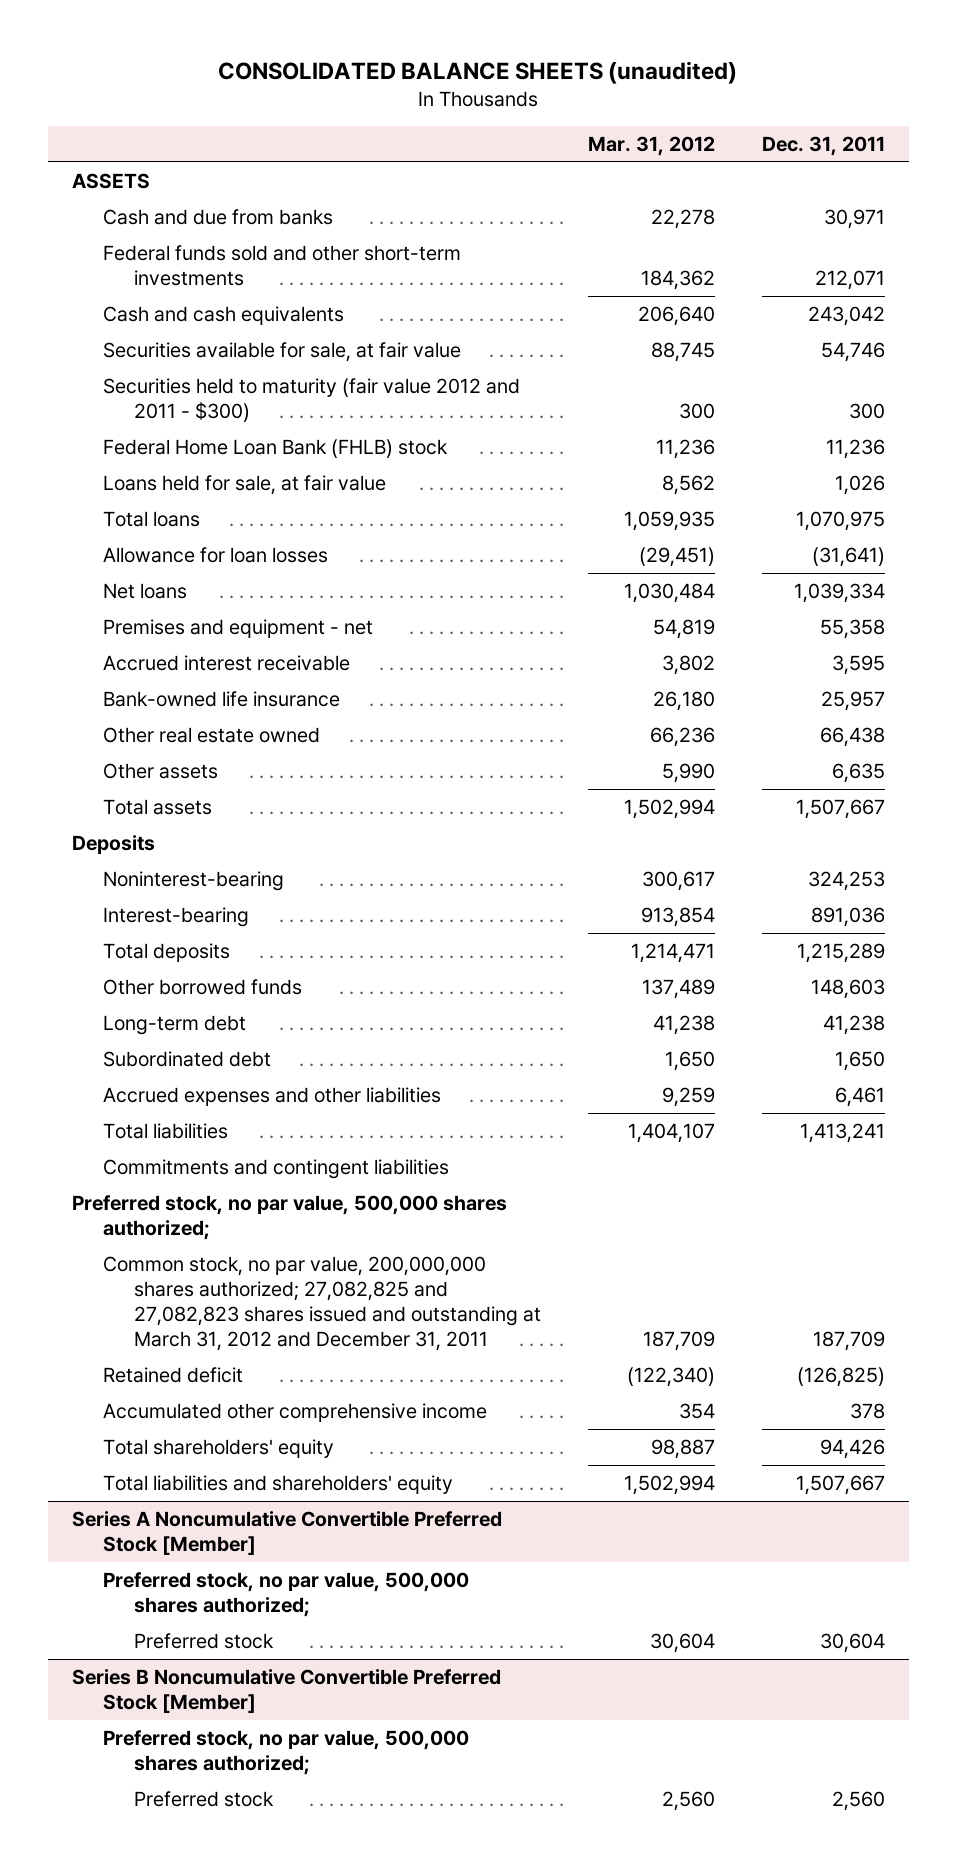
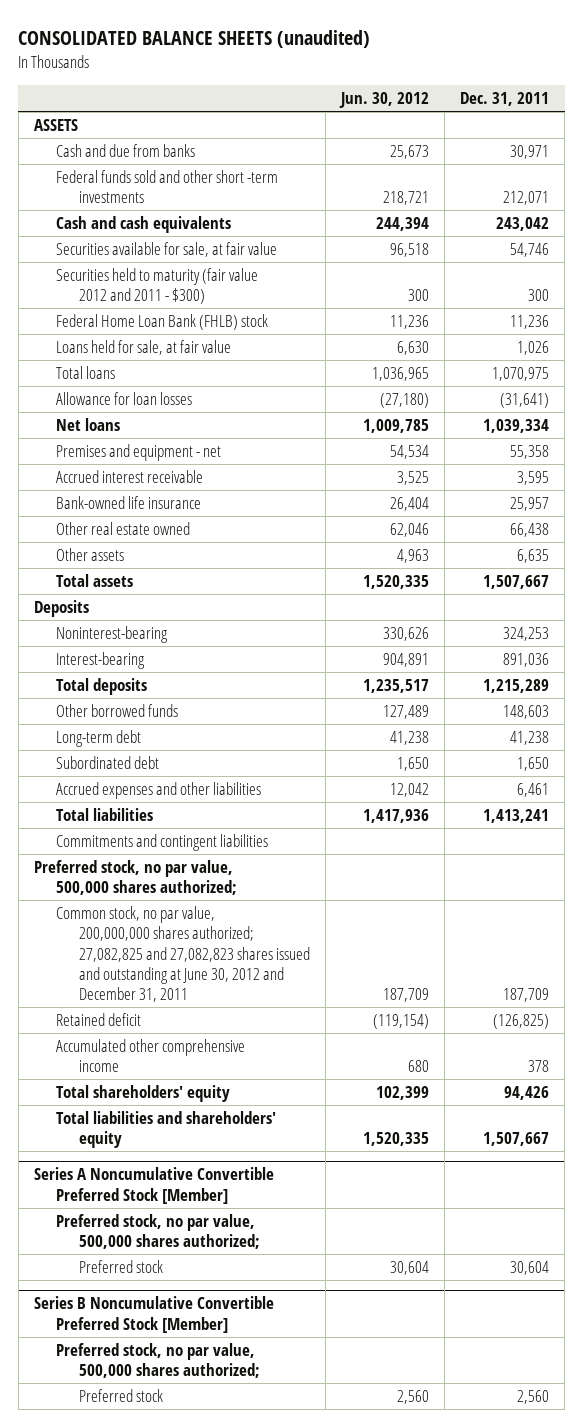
- | Mar. 31, 2012 | Dec. 31, 2011
+ | Jun. 30, 2012 | Dec. 31, 2011
- Federal funds sold and other short-term investments | 184,362 | 212,071
+ Federal funds sold and other short -term investments | 218,721 | 212,071
- Common stock, no par value, 200,000,000 shares authorized; 27,082,825 and 27,082,823 shares issued and outstanding at March 31, 2012 and December 31, 2011 | 187,709 | 187,709
+ Common stock, no par value, 200,000,000 shares authorized; 27,082,825 and 27,082,823 shares issued and outstanding at June 30, 2012 and December 31, 2011 | 187,709 | 187,709

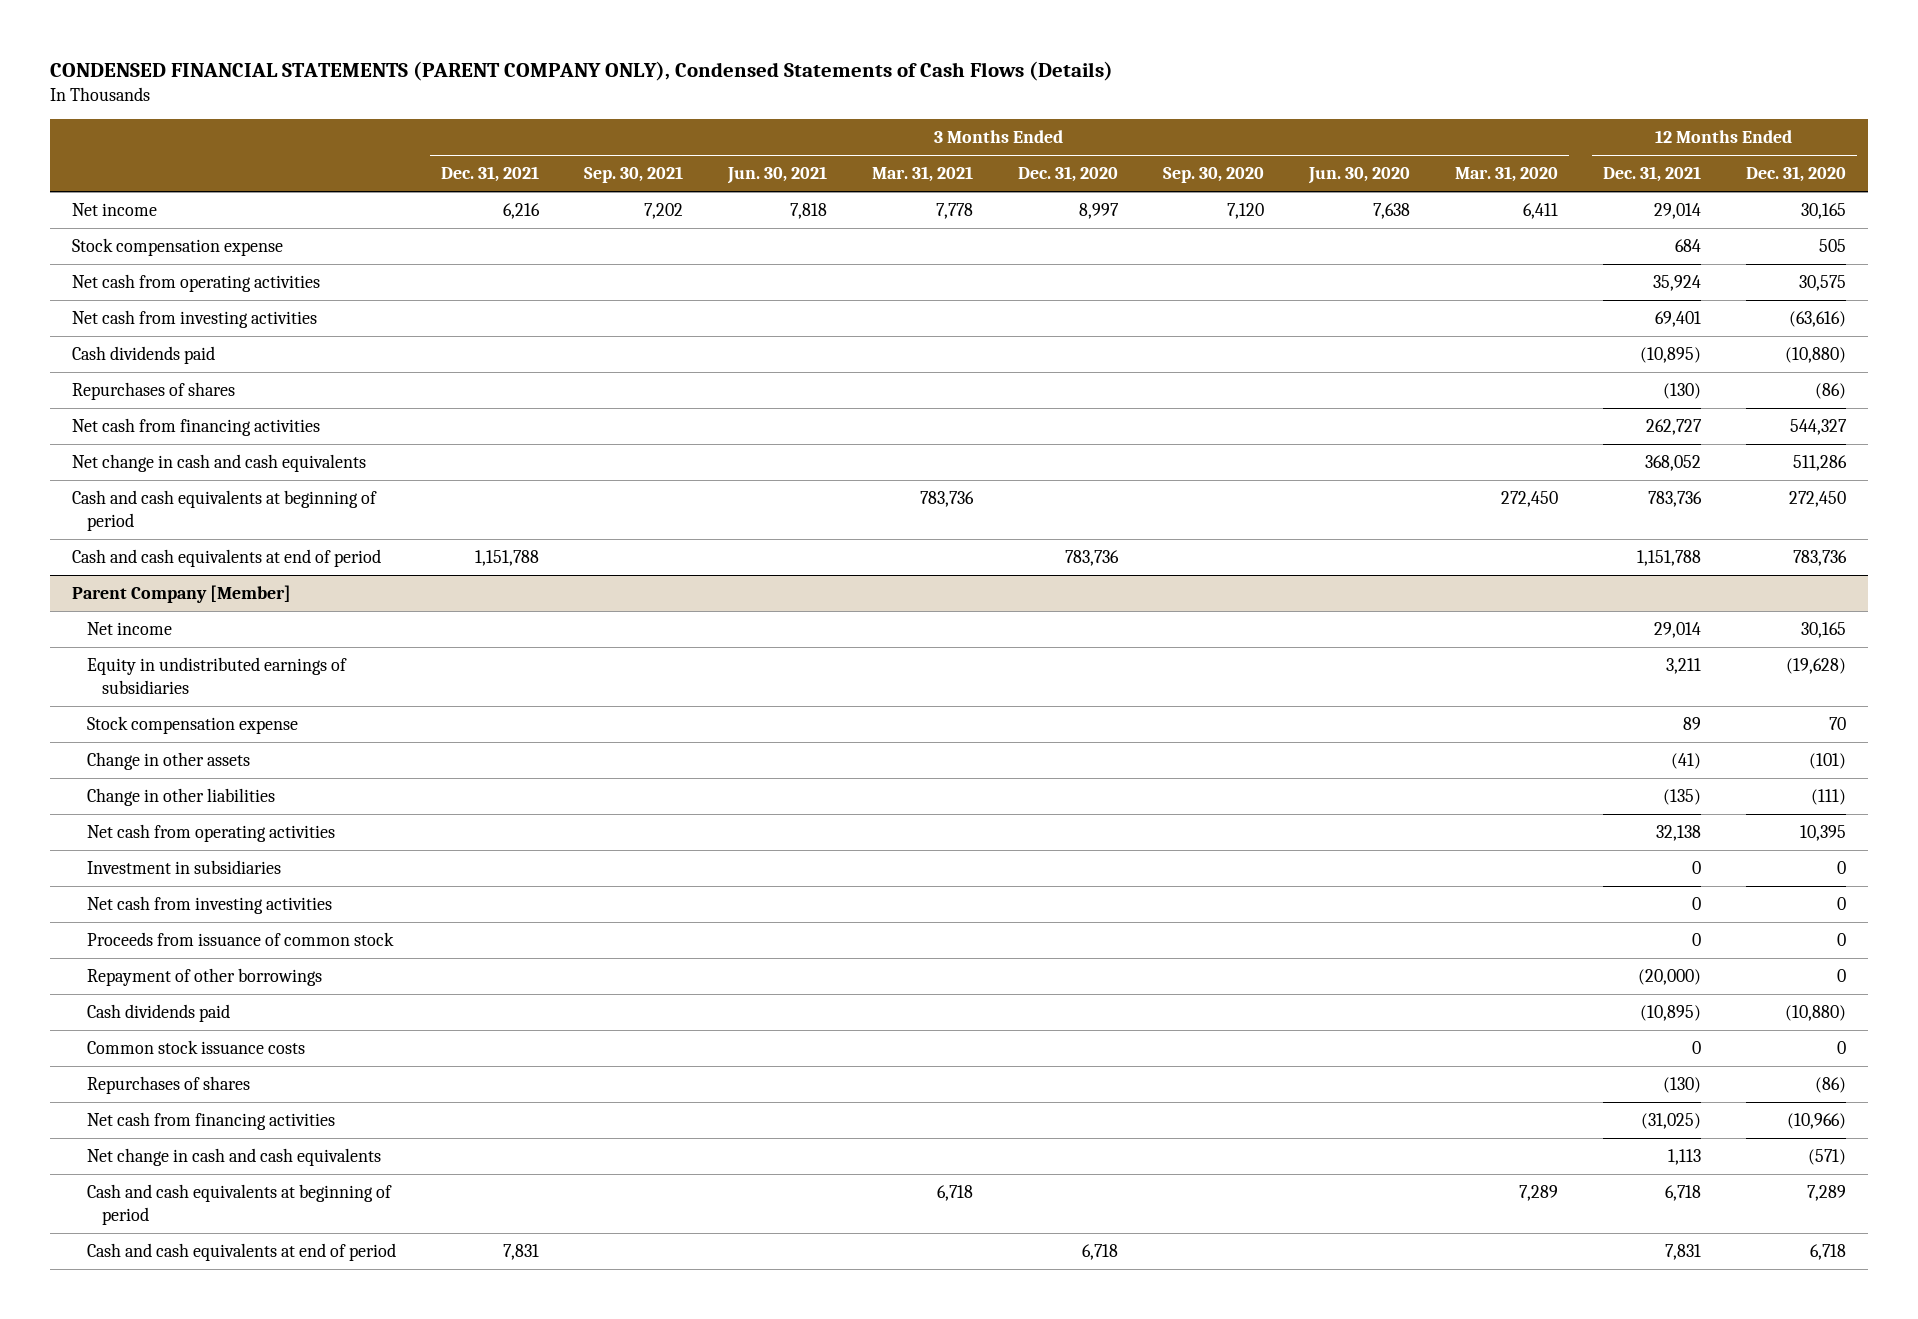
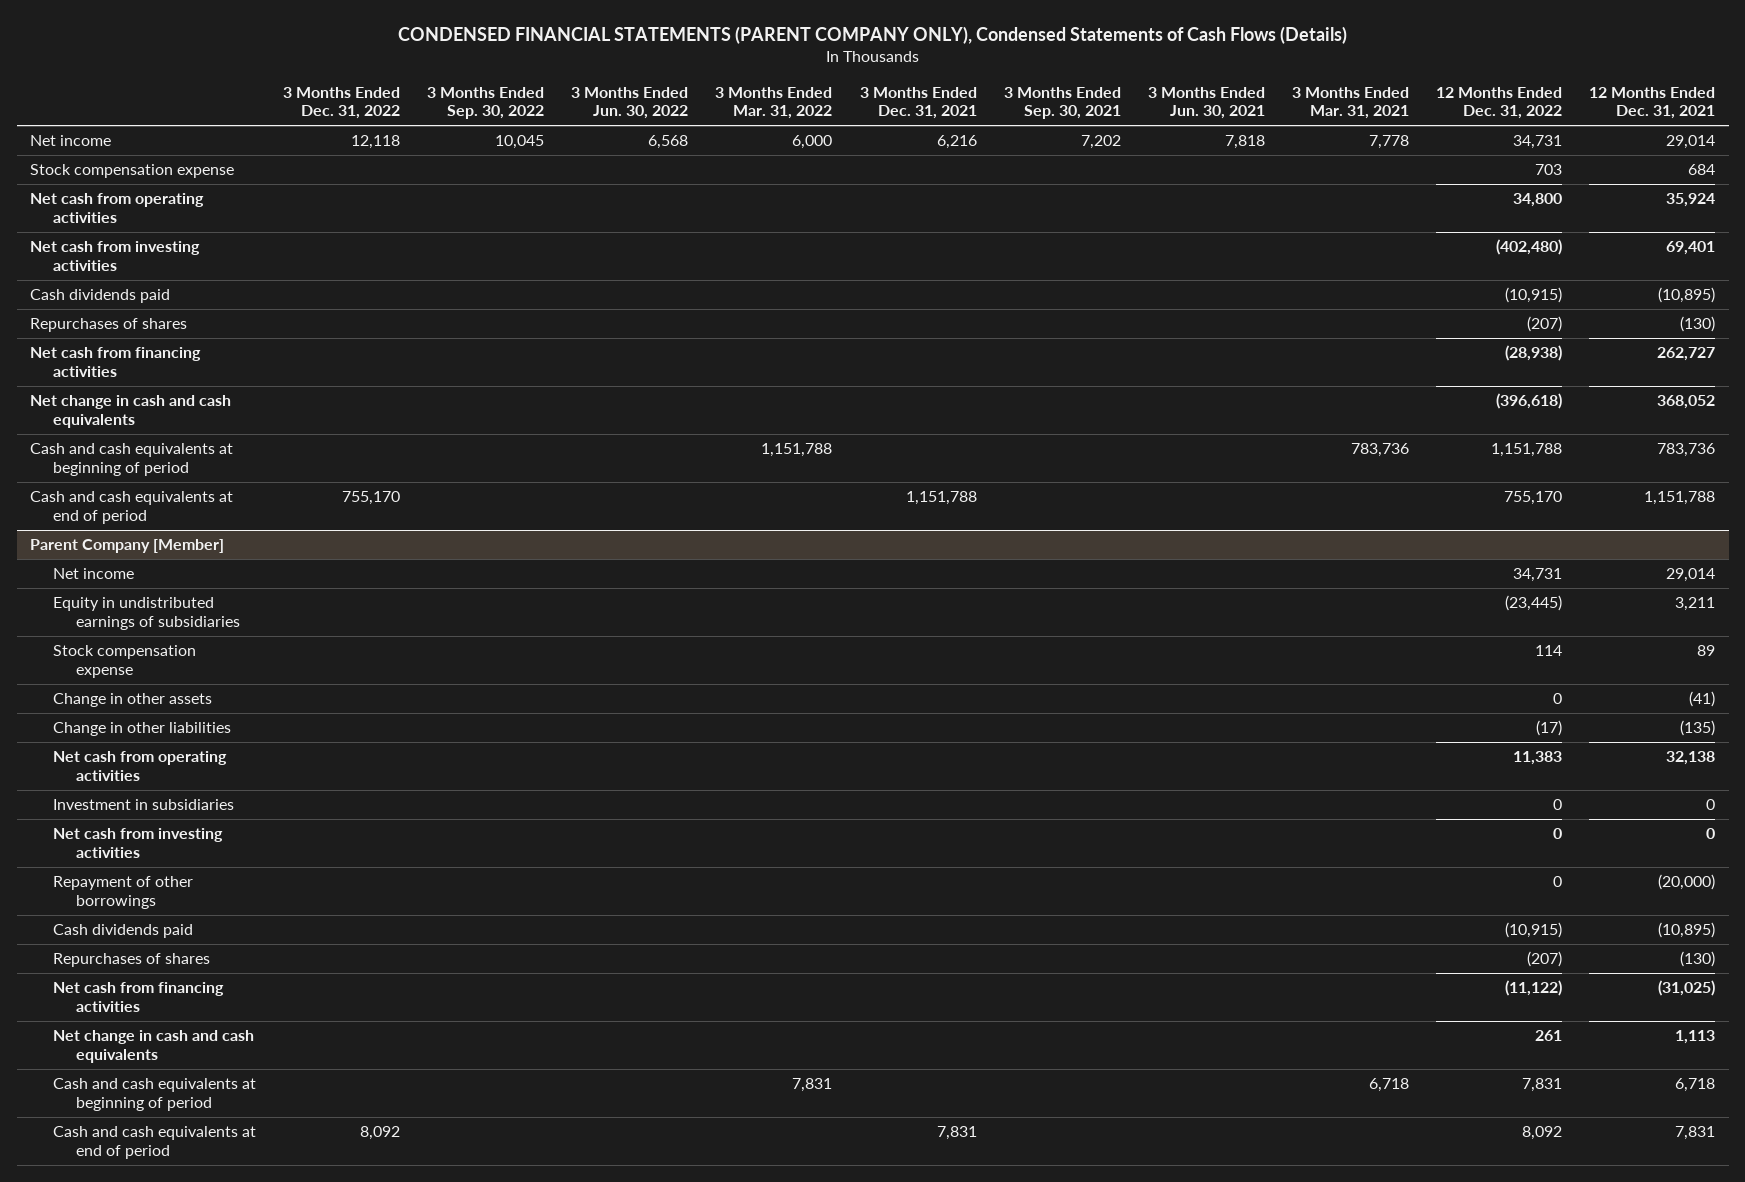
- | 3 Months Ended Dec. 31, 2021 | 3 Months Ended Sep. 30, 2021 | 3 Months Ended Jun. 30, 2021 | 3 Months Ended Mar. 31, 2021 | 3 Months Ended Dec. 31, 2020 | 3 Months Ended Sep. 30, 2020 | 3 Months Ended Jun. 30, 2020 | 3 Months Ended Mar. 31, 2020 | 12 Months Ended Dec. 31, 2021 | 12 Months Ended Dec. 31, 2020
+ | 3 Months Ended Dec. 31, 2022 | 3 Months Ended Sep. 30, 2022 | 3 Months Ended Jun. 30, 2022 | 3 Months Ended Mar. 31, 2022 | 3 Months Ended Dec. 31, 2021 | 3 Months Ended Sep. 30, 2021 | 3 Months Ended Jun. 30, 2021 | 3 Months Ended Mar. 31, 2021 | 12 Months Ended Dec. 31, 2022 | 12 Months Ended Dec. 31, 2021
@ Parent Company [Member]
- Proceeds from issuance of common stock | | | | | | | | | 0 | 0
- Common stock issuance costs | | | | | | | | | 0 | 0

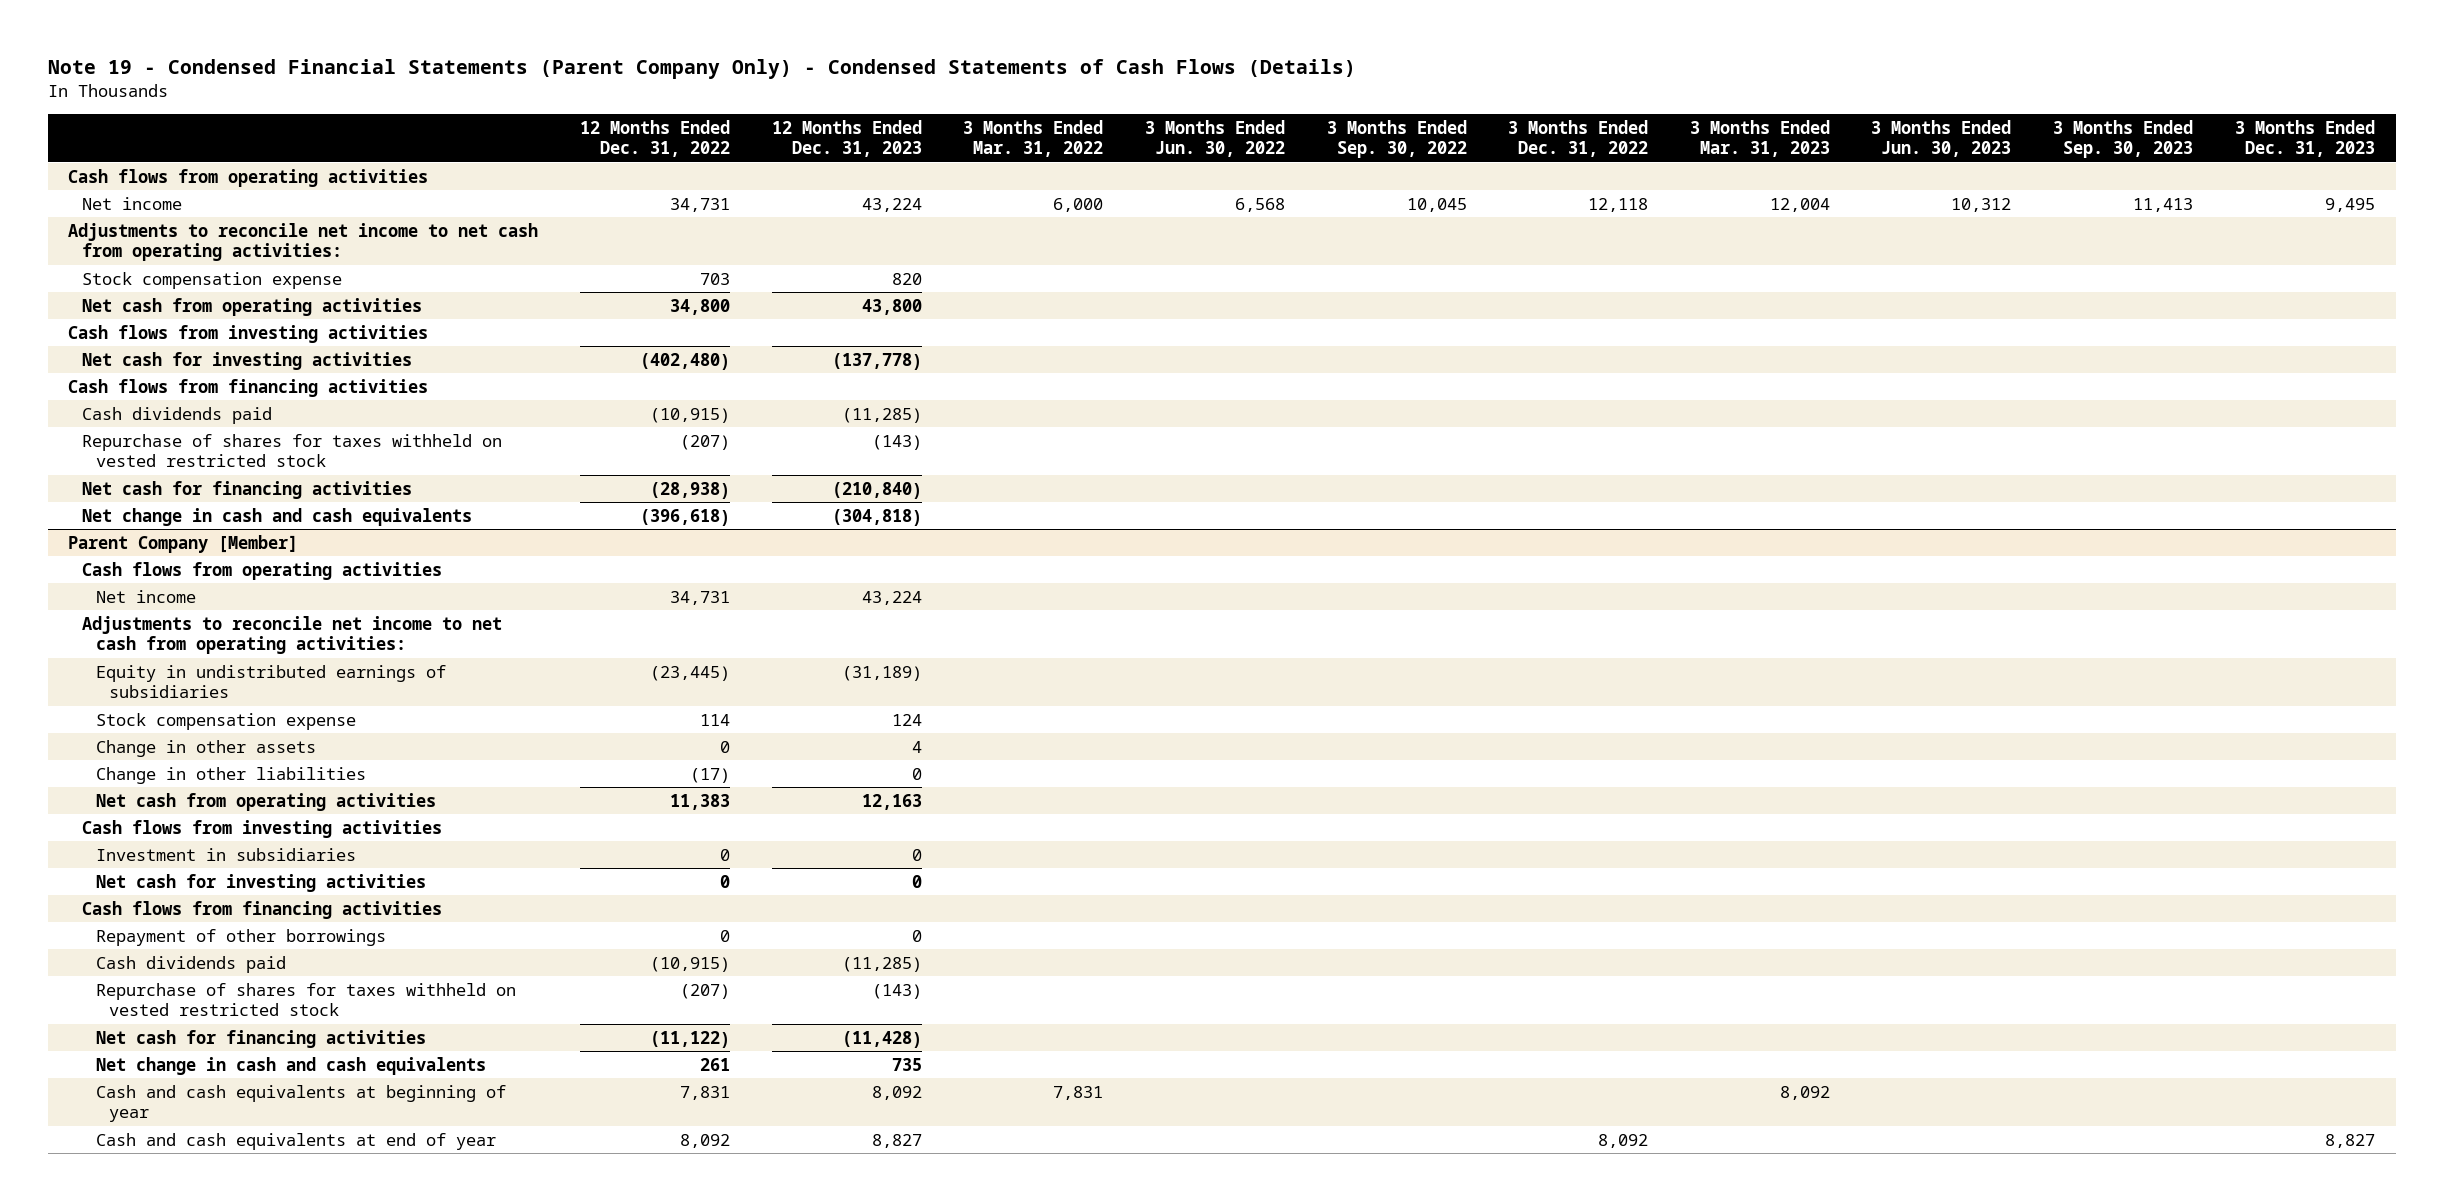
- CONDENSED FINANCIAL STATEMENTS (PARENT COMPANY ONLY), Condensed Statements of Cash Flows (Details)
+ Note 19 - Condensed Financial Statements (Parent Company Only) - Condensed Statements of Cash Flows (Details)
- | 3 Months Ended Dec. 31, 2022 | 3 Months Ended Sep. 30, 2022 | 3 Months Ended Jun. 30, 2022 | 3 Months Ended Mar. 31, 2022 | 3 Months Ended Dec. 31, 2021 | 3 Months Ended Sep. 30, 2021 | 3 Months Ended Jun. 30, 2021 | 3 Months Ended Mar. 31, 2021 | 12 Months Ended Dec. 31, 2022 | 12 Months Ended Dec. 31, 2021
+ | 12 Months Ended Dec. 31, 2022 | 12 Months Ended Dec. 31, 2023 | 3 Months Ended Mar. 31, 2022 | 3 Months Ended Jun. 30, 2022 | 3 Months Ended Sep. 30, 2022 | 3 Months Ended Dec. 31, 2022 | 3 Months Ended Mar. 31, 2023 | 3 Months Ended Jun. 30, 2023 | 3 Months Ended Sep. 30, 2023 | 3 Months Ended Dec. 31, 2023
+ Cash flows from operating activities
+ Adjustments to reconcile net income to net cash from operating activities:
- Net cash from investing activities | | | | | | | | | (402,480) | 69,401
+ Cash flows from investing activities
+ Net cash for investing activities | (402,480) | (137,778) | | | | | | | |
+ Cash flows from financing activities
- Repurchases of shares | | | | | | | | | (207) | (130)
- Net cash from financing activities | | | | | | | | | (28,938) | 262,727
+ Repurchase of shares for taxes withheld on vested restricted stock | (207) | (143) | | | | | | | |
+ Net cash for financing activities | (28,938) | (210,840) | | | | | | | |
- Cash and cash equivalents at beginning of period | | | | 1,151,788 | | | | 783,736 | 1,151,788 | 783,736
- Cash and cash equivalents at end of period | 755,170 | | | | 1,151,788 | | | | 755,170 | 1,151,788
@ Parent Company [Member]
+ Cash flows from operating activities
+ Adjustments to reconcile net income to net cash from operating activities:
+ Cash flows from investing activities
- Net cash from investing activities | | | | | | | | | 0 | 0
+ Net cash for investing activities | 0 | 0 | | | | | | | |
+ Cash flows from financing activities
- Repurchases of shares | | | | | | | | | (207) | (130)
- Net cash from financing activities | | | | | | | | | (11,122) | (31,025)
+ Repurchase of shares for taxes withheld on vested restricted stock | (207) | (143) | | | | | | | |
+ Net cash for financing activities | (11,122) | (11,428) | | | | | | | |
- Cash and cash equivalents at beginning of period | | | | 7,831 | | | | 6,718 | 7,831 | 6,718
- Cash and cash equivalents at end of period | 8,092 | | | | 7,831 | | | | 8,092 | 7,831
+ Cash and cash equivalents at beginning of year | 7,831 | 8,092 | 7,831 | | | | 8,092 | | |
+ Cash and cash equivalents at end of year | 8,092 | 8,827 | | | | 8,092 | | | | 8,827

